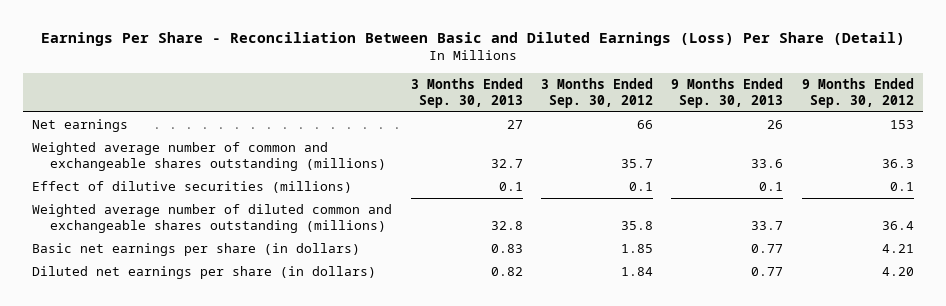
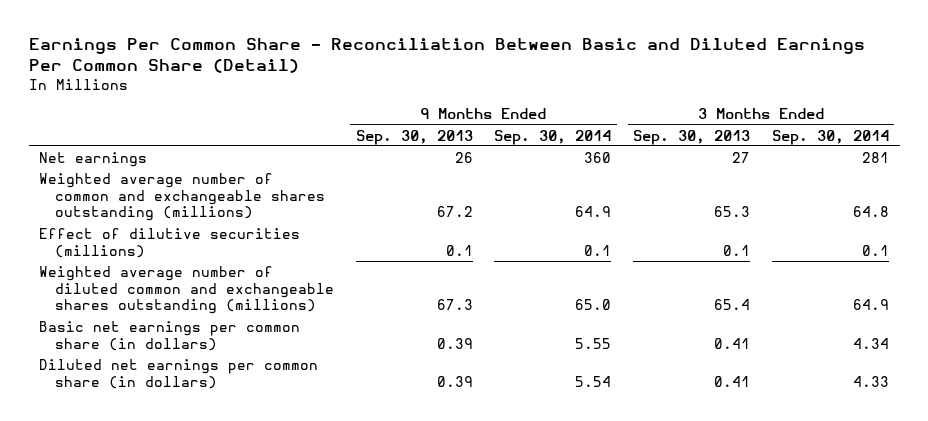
- Earnings Per Share - Reconciliation Between Basic and Diluted Earnings (Loss) Per Share (Detail)
+ Earnings Per Common Share - Reconciliation Between Basic and Diluted Earnings Per Common Share (Detail)
- | 3 Months Ended Sep. 30, 2013 | 3 Months Ended Sep. 30, 2012 | 9 Months Ended Sep. 30, 2013 | 9 Months Ended Sep. 30, 2012
+ | 9 Months Ended Sep. 30, 2013 | 9 Months Ended Sep. 30, 2014 | 3 Months Ended Sep. 30, 2013 | 3 Months Ended Sep. 30, 2014
- Weighted average number of common and exchangeable shares outstanding (millions) | 32.7 | 35.7 | 33.6 | 36.3
+ Weighted average number of common and exchangeable shares outstanding (millions) | 67.2 | 64.9 | 65.3 | 64.8
- Weighted average number of diluted common and exchangeable shares outstanding (millions) | 32.8 | 35.8 | 33.7 | 36.4
- Basic net earnings per share (in dollars) | 0.83 | 1.85 | 0.77 | 4.21
- Diluted net earnings per share (in dollars) | 0.82 | 1.84 | 0.77 | 4.20
+ Weighted average number of diluted common and exchangeable shares outstanding (millions) | 67.3 | 65.0 | 65.4 | 64.9
+ Basic net earnings per common share (in dollars) | 0.39 | 5.55 | 0.41 | 4.34
+ Diluted net earnings per common share (in dollars) | 0.39 | 5.54 | 0.41 | 4.33

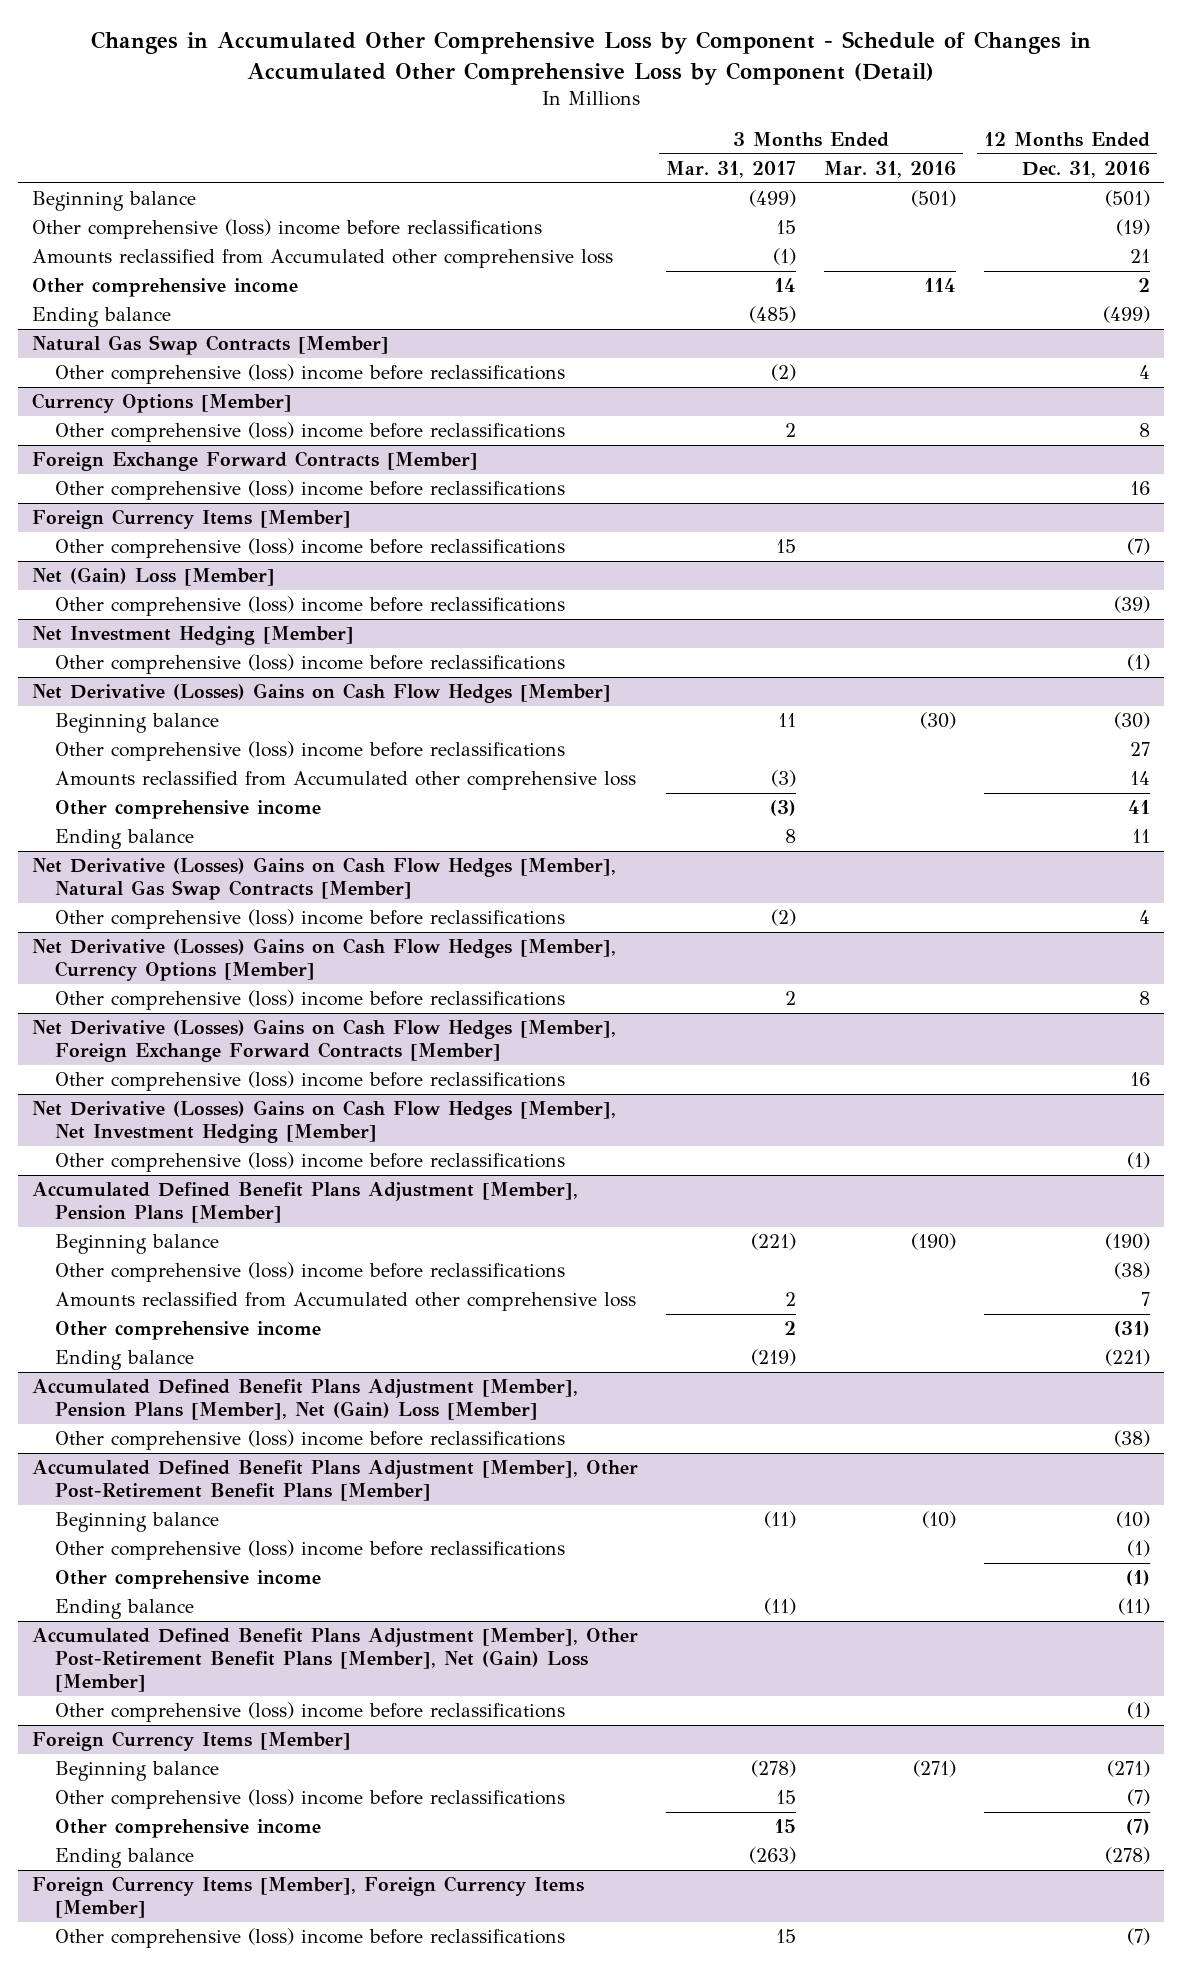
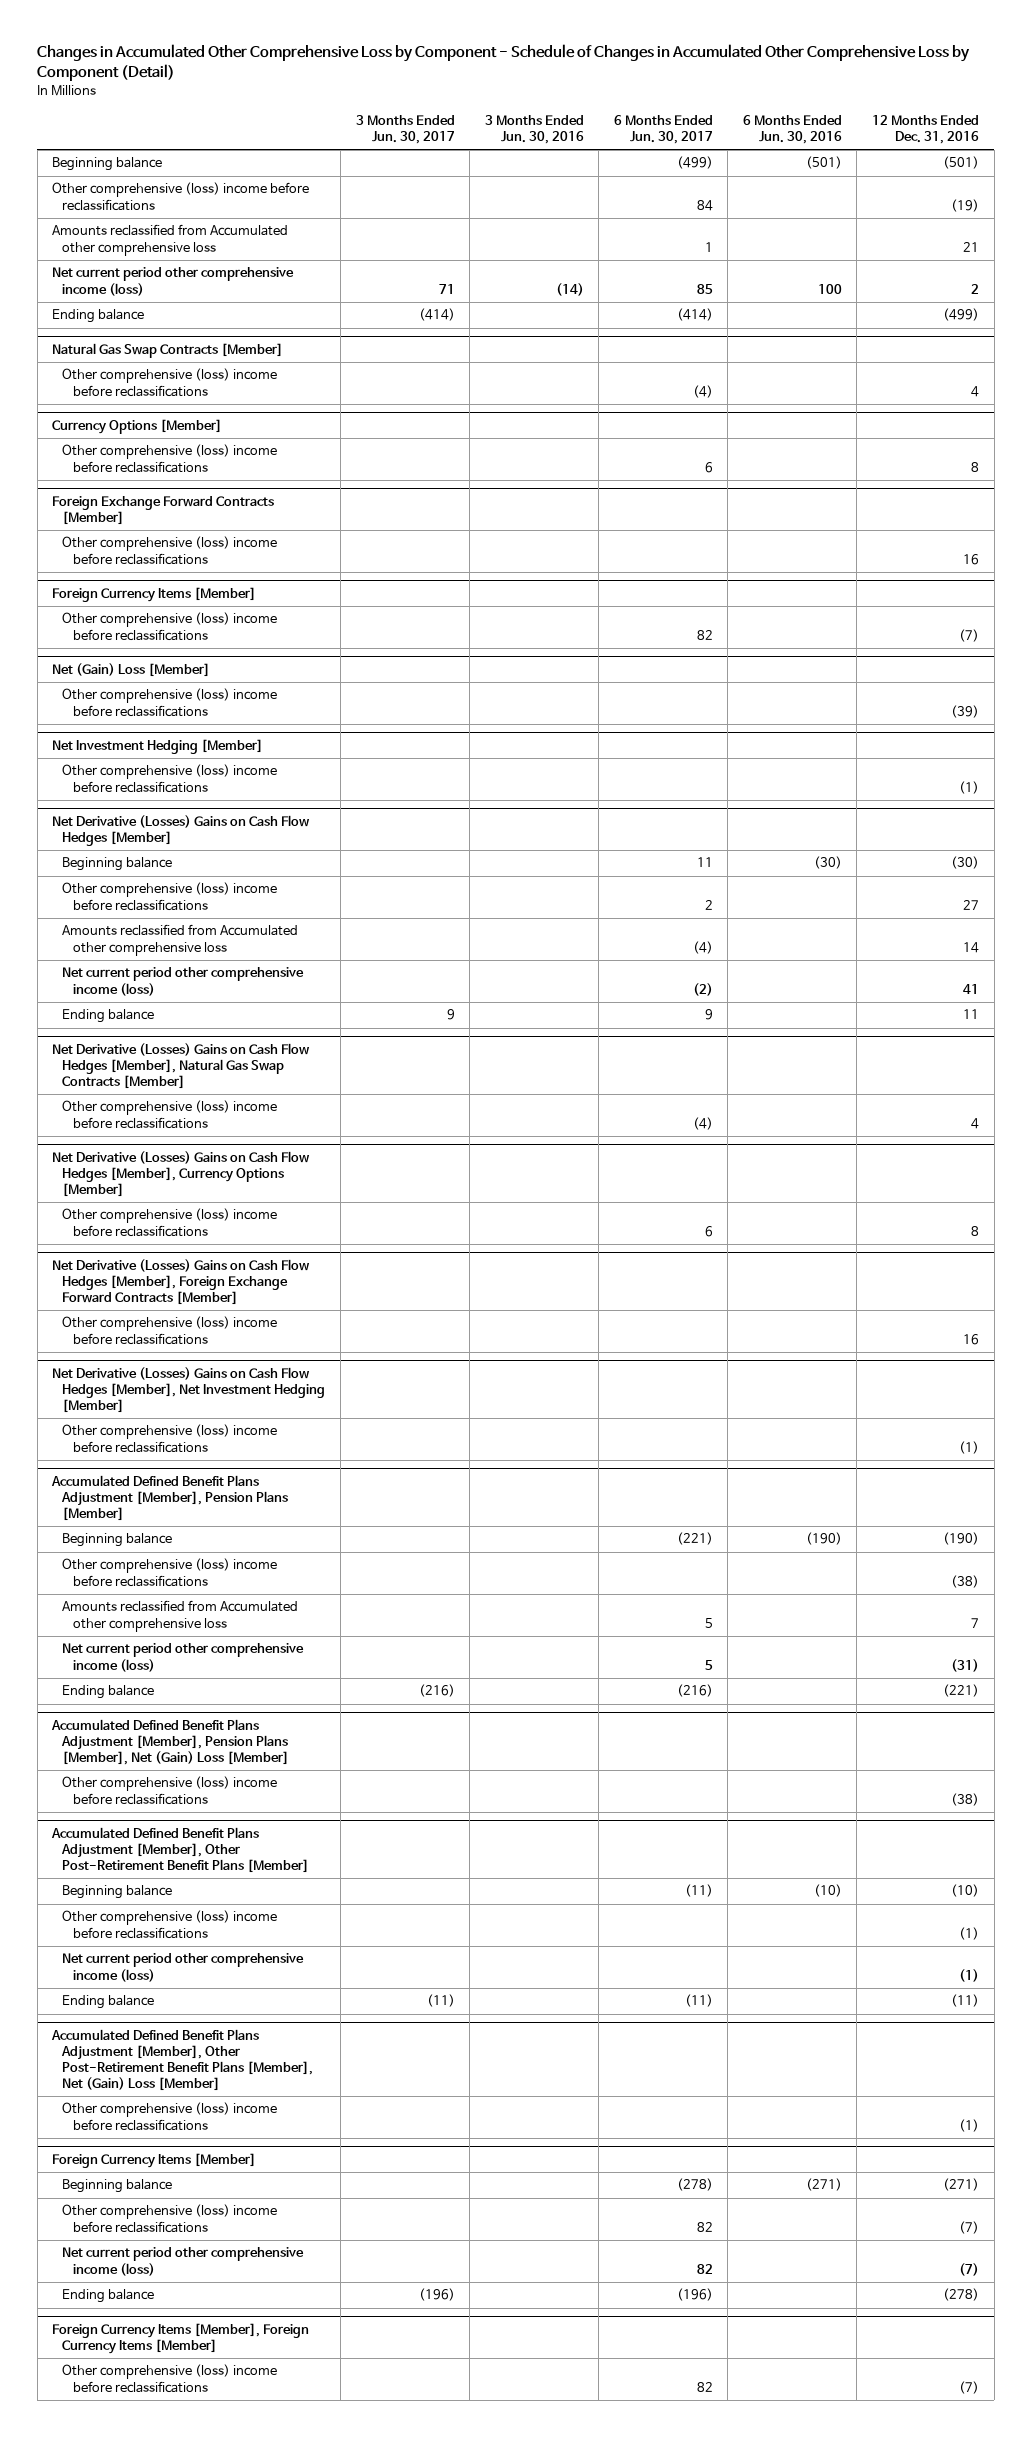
- | 3 Months Ended Mar. 31, 2017 | 3 Months Ended Mar. 31, 2016 | 12 Months Ended Dec. 31, 2016
+ | 3 Months Ended Jun. 30, 2017 | 3 Months Ended Jun. 30, 2016 | 6 Months Ended Jun. 30, 2017 | 6 Months Ended Jun. 30, 2016 | 12 Months Ended Dec. 31, 2016
- Other comprehensive income | 14 | 114 | 2
+ Net current period other comprehensive income (loss) | 71 | (14) | 85 | 100 | 2
@ Net Derivative (Losses) Gains on Cash Flow Hedges [Member]
- Other comprehensive income | (3) | | 41
+ Net current period other comprehensive income (loss) | | | (2) | | 41
@ Accumulated Defined Benefit Plans Adjustment [Member], Pension Plans [Member]
- Other comprehensive income | 2 | | (31)
+ Net current period other comprehensive income (loss) | | | 5 | | (31)
@ Accumulated Defined Benefit Plans Adjustment [Member], Other Post-Retirement Benefit Plans [Member]
- Other comprehensive income | | | (1)
+ Net current period other comprehensive income (loss) | | | | | (1)
@ Foreign Currency Items [Member]
- Other comprehensive income | 15 | | (7)
+ Net current period other comprehensive income (loss) | | | 82 | | (7)

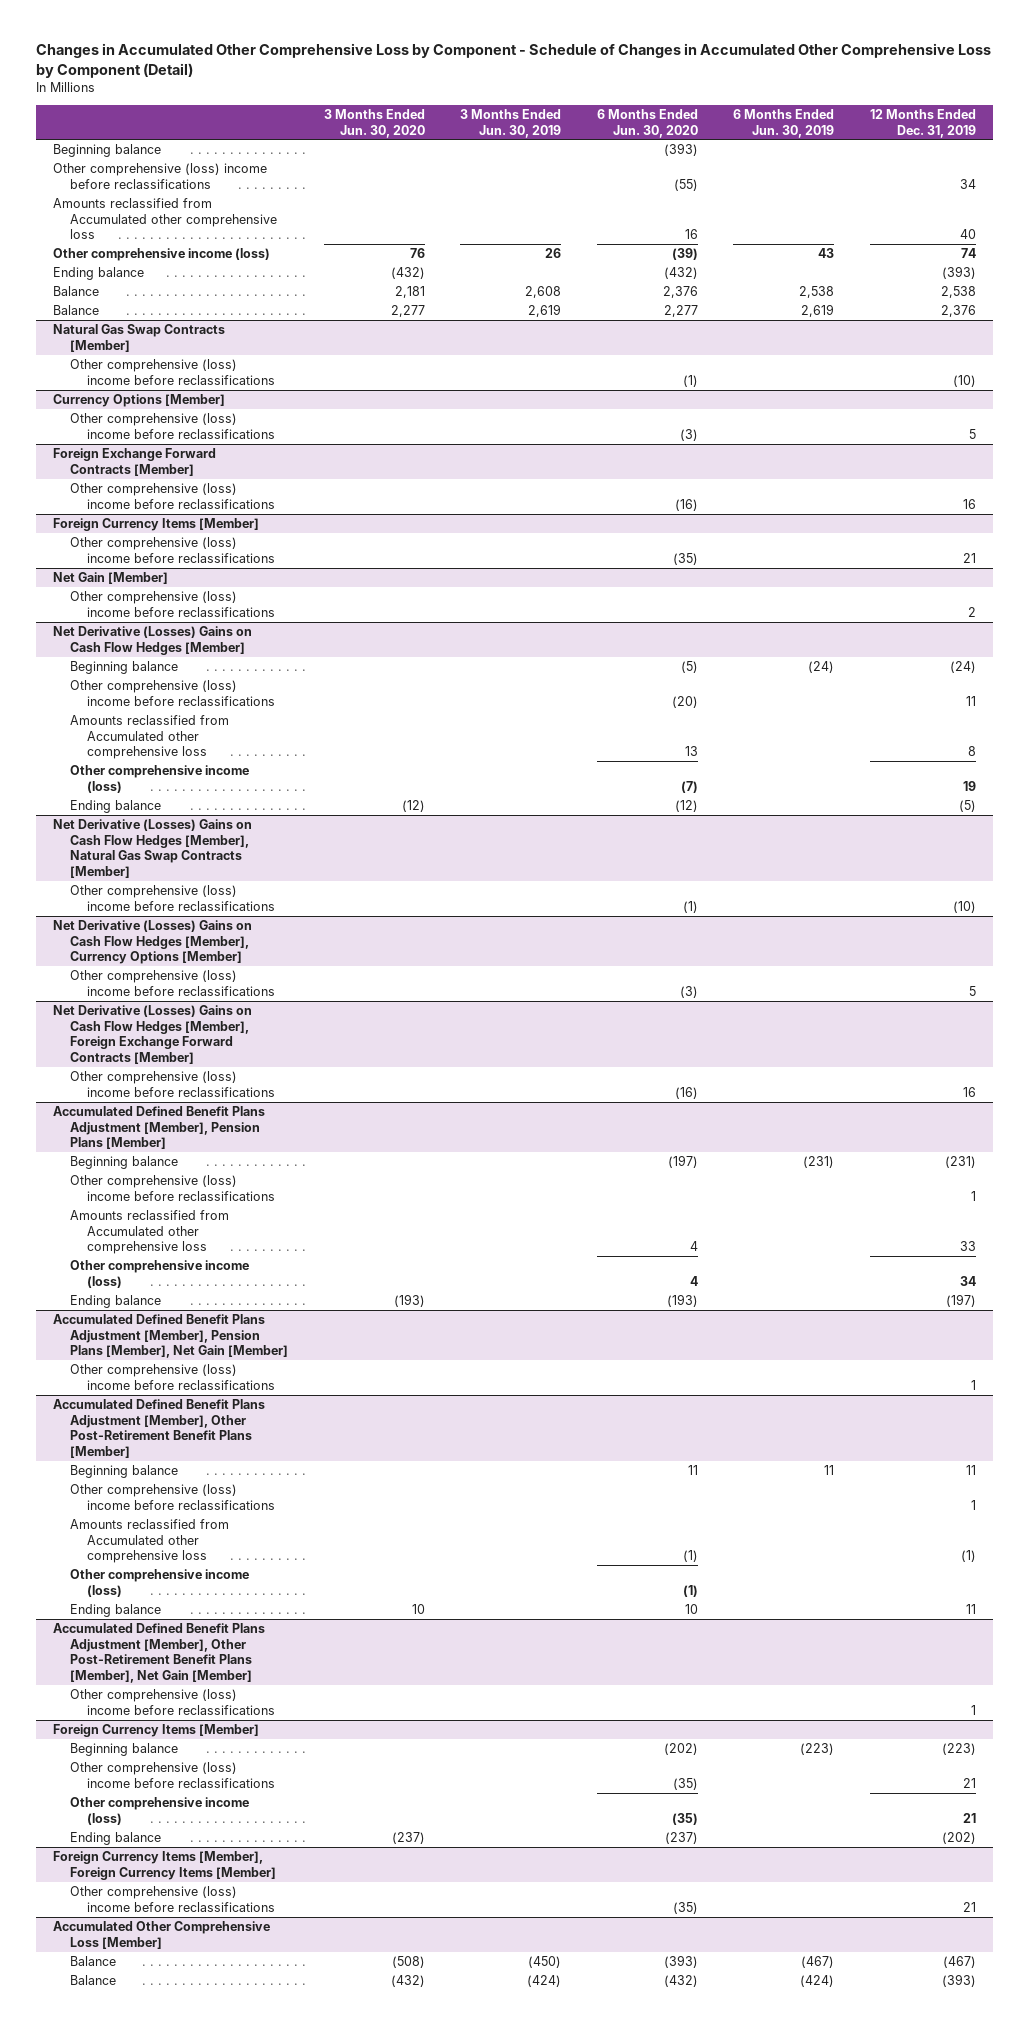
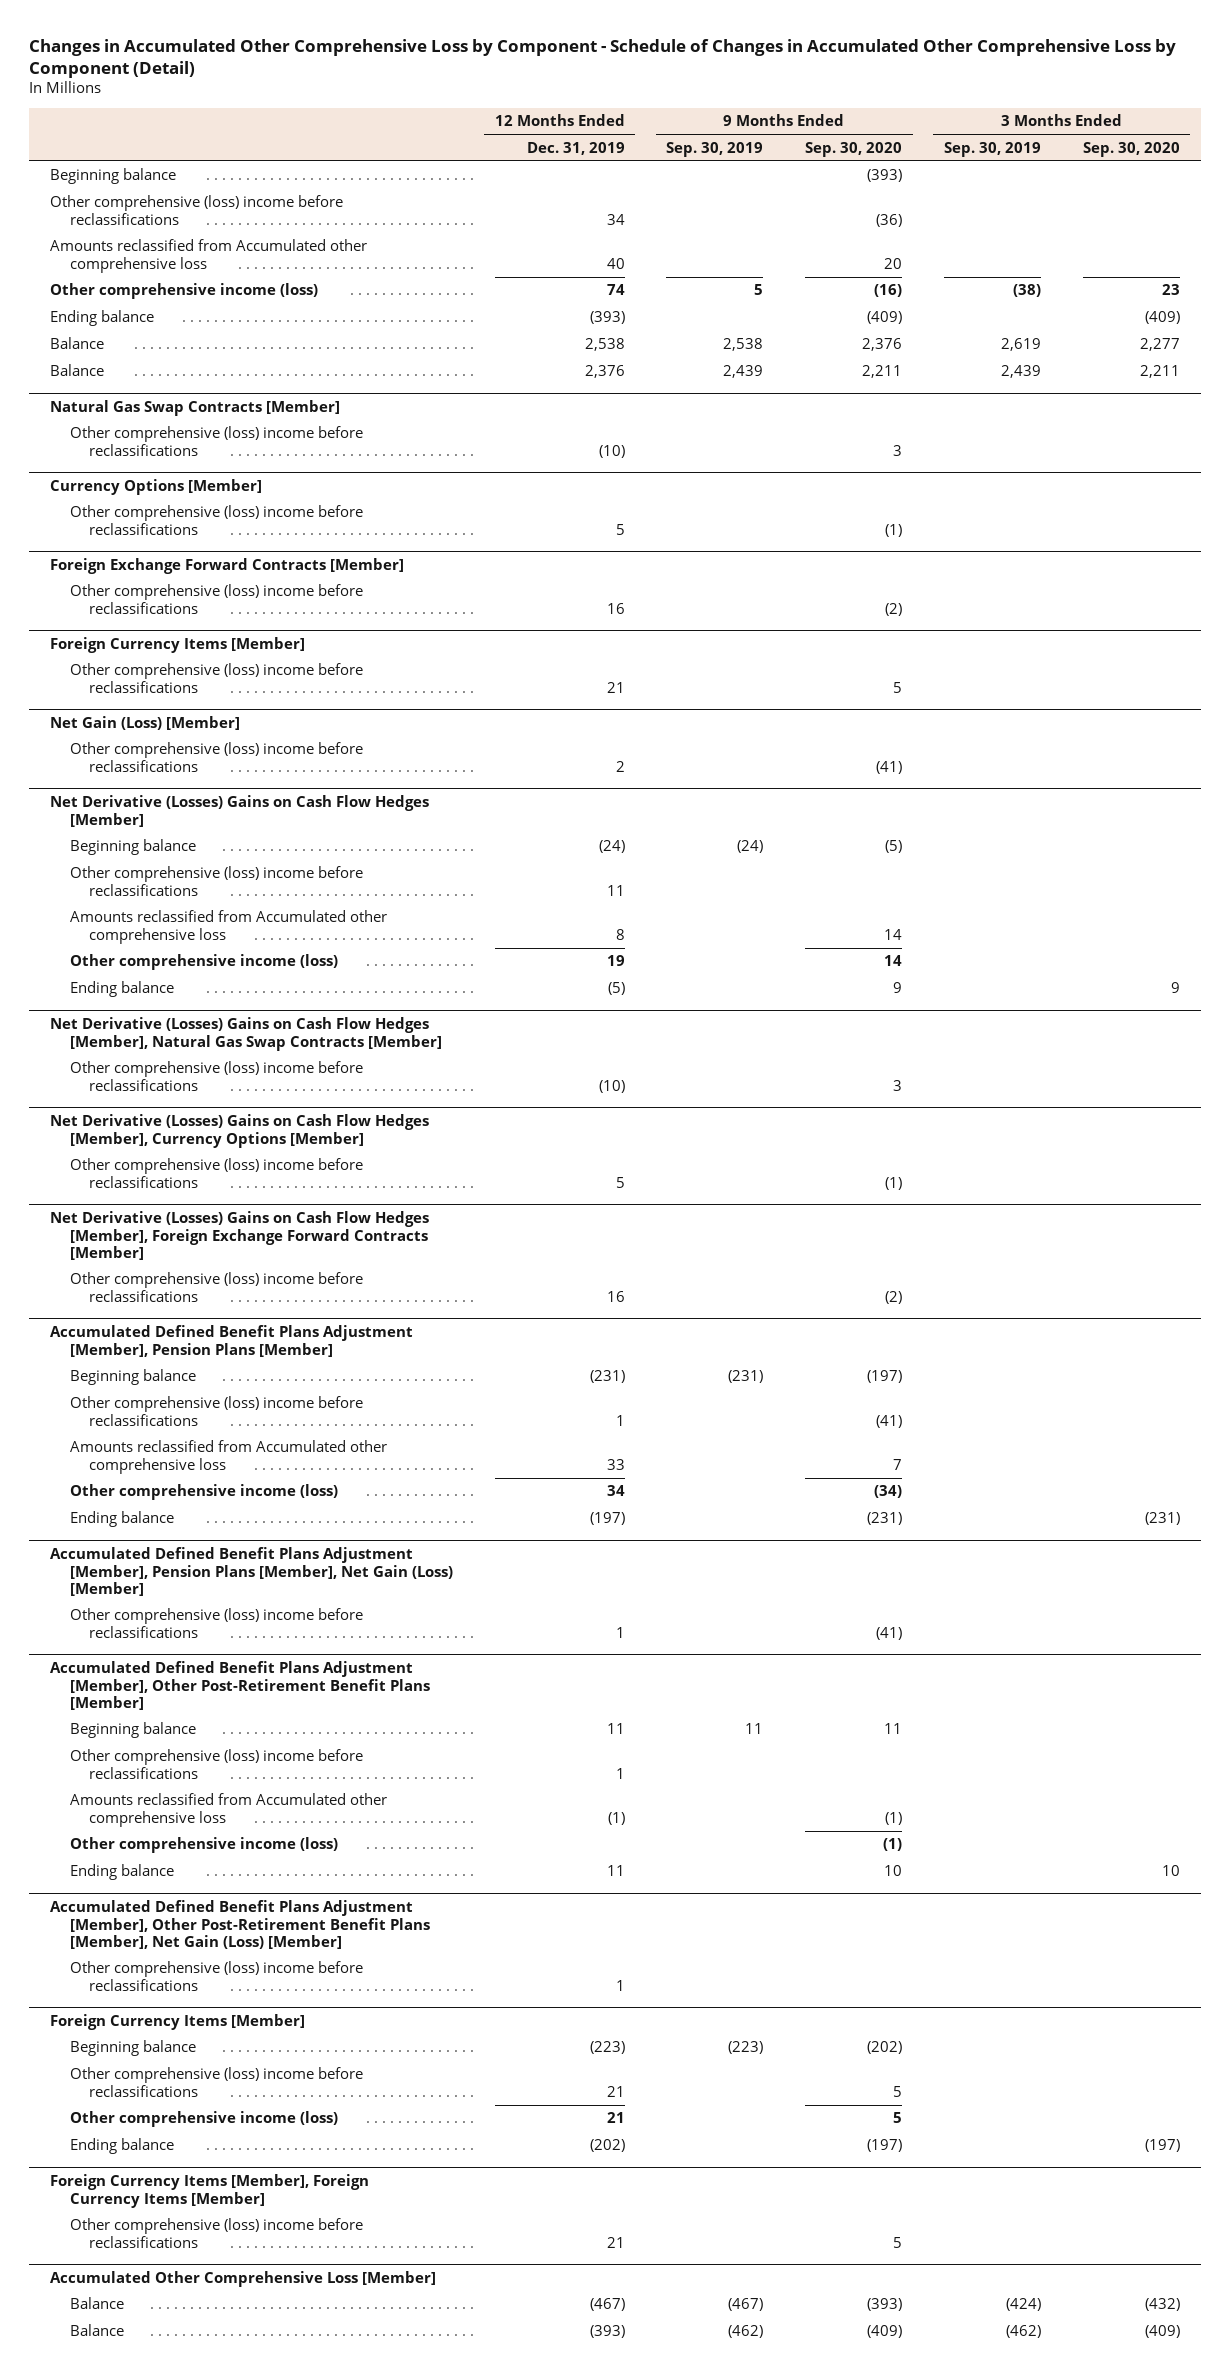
- | 3 Months Ended Jun. 30, 2020 | 3 Months Ended Jun. 30, 2019 | 6 Months Ended Jun. 30, 2020 | 6 Months Ended Jun. 30, 2019 | 12 Months Ended Dec. 31, 2019
+ | 12 Months Ended Dec. 31, 2019 | 9 Months Ended Sep. 30, 2019 | 9 Months Ended Sep. 30, 2020 | 3 Months Ended Sep. 30, 2019 | 3 Months Ended Sep. 30, 2020
- Net Gain [Member]
+ Net Gain (Loss) [Member]
- Accumulated Defined Benefit Plans Adjustment [Member], Pension Plans [Member], Net Gain [Member]
+ Accumulated Defined Benefit Plans Adjustment [Member], Pension Plans [Member], Net Gain (Loss) [Member]
- Accumulated Defined Benefit Plans Adjustment [Member], Other Post-Retirement Benefit Plans [Member], Net Gain [Member]
+ Accumulated Defined Benefit Plans Adjustment [Member], Other Post-Retirement Benefit Plans [Member], Net Gain (Loss) [Member]

